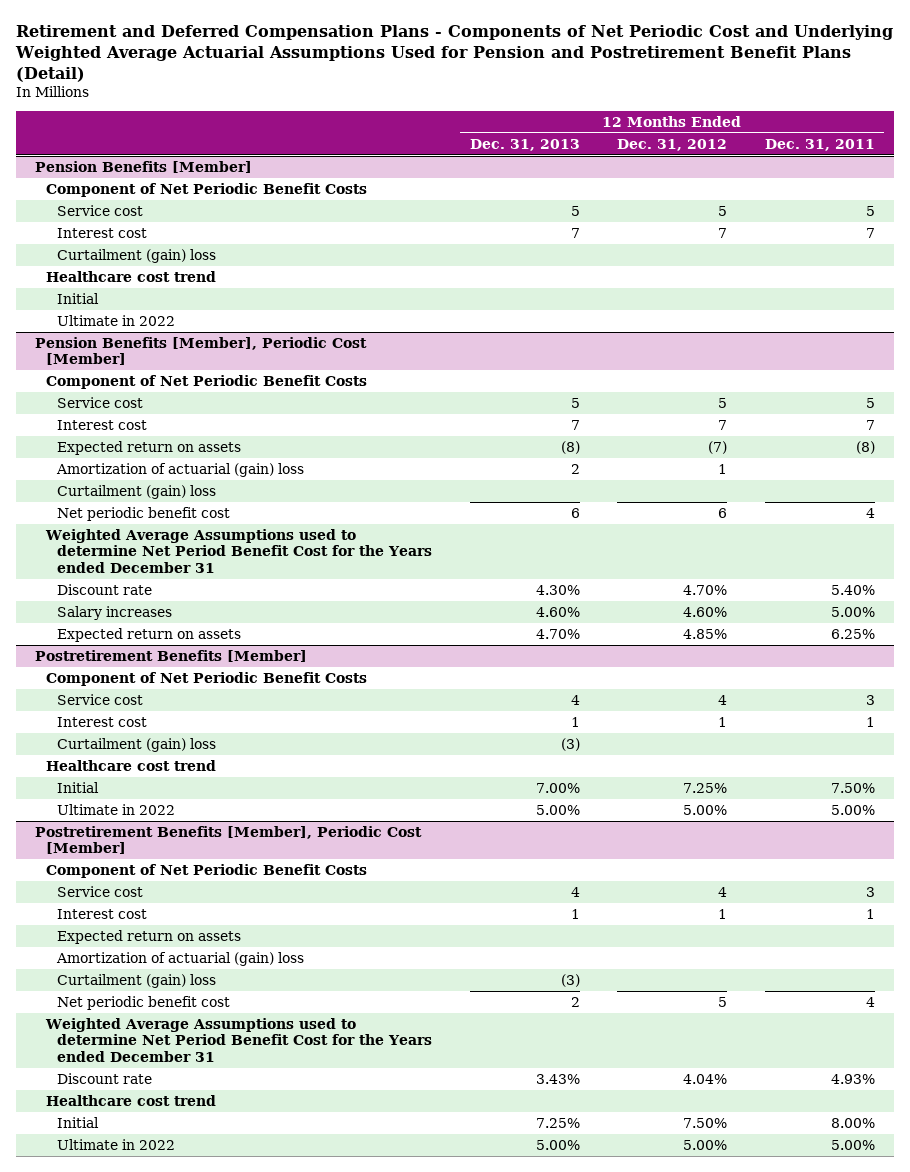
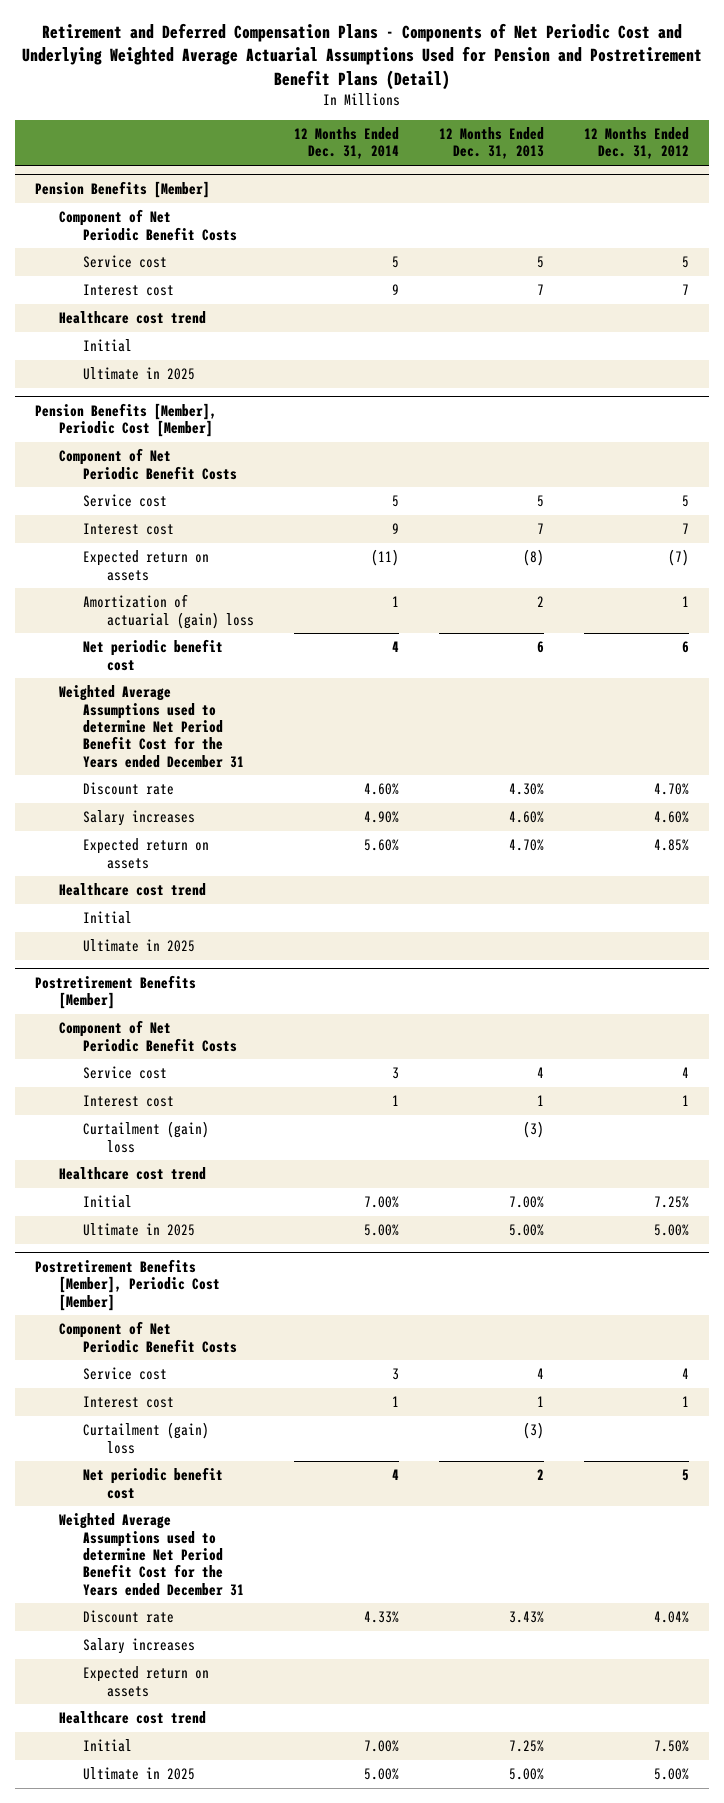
- | 12 Months Ended Dec. 31, 2013 | 12 Months Ended Dec. 31, 2012 | 12 Months Ended Dec. 31, 2011
+ | 12 Months Ended Dec. 31, 2014 | 12 Months Ended Dec. 31, 2013 | 12 Months Ended Dec. 31, 2012
@ Pension Benefits [Member]
- Curtailment (gain) loss
- Ultimate in 2022
+ Ultimate in 2025
@ Pension Benefits [Member], Periodic Cost [Member]
- Curtailment (gain) loss
+ Healthcare cost trend
+ Initial
+ Ultimate in 2025
@ Postretirement Benefits [Member]
- Ultimate in 2022 | 5.00% | 5.00% | 5.00%
+ Ultimate in 2025 | 5.00% | 5.00% | 5.00%
@ Postretirement Benefits [Member], Periodic Cost [Member]
- Amortization of actuarial (gain) loss
+ Salary increases
moved down: Expected return on assets
- Ultimate in 2022 | 5.00% | 5.00% | 5.00%
+ Ultimate in 2025 | 5.00% | 5.00% | 5.00%

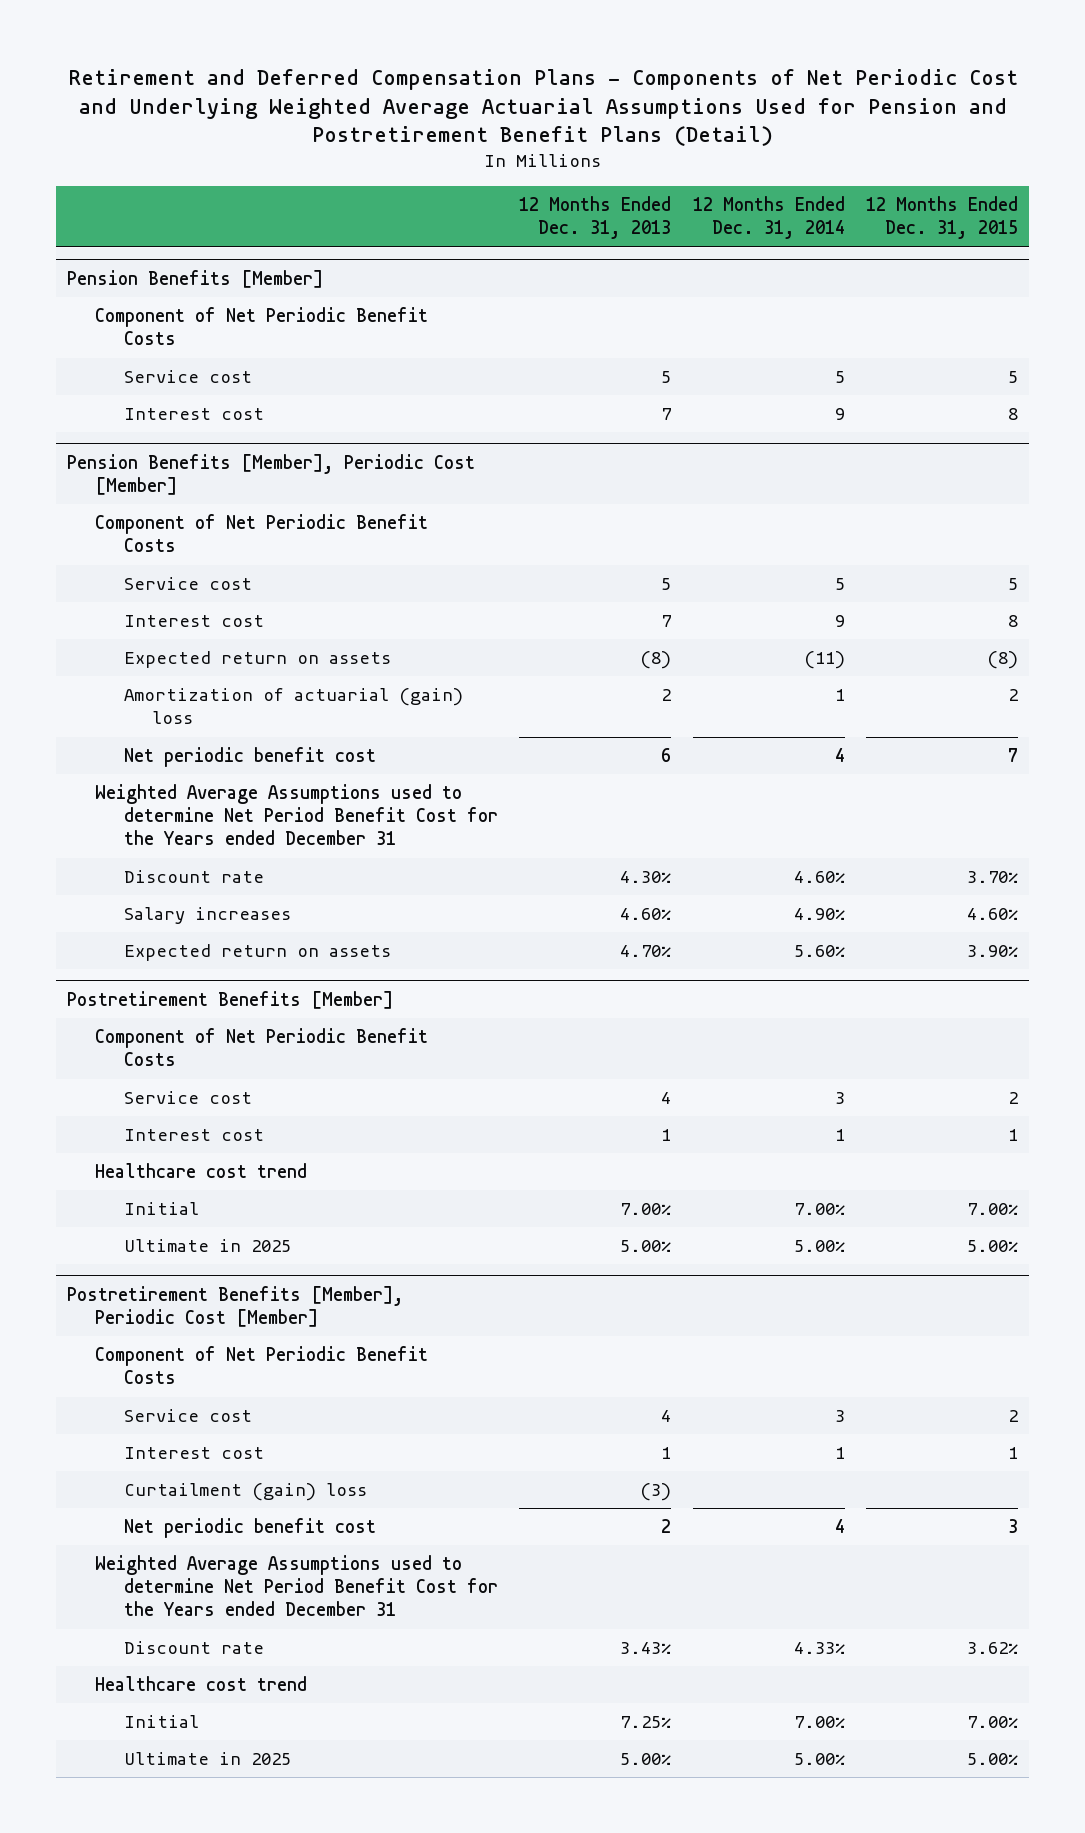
- | 12 Months Ended Dec. 31, 2014 | 12 Months Ended Dec. 31, 2013 | 12 Months Ended Dec. 31, 2012
+ | 12 Months Ended Dec. 31, 2013 | 12 Months Ended Dec. 31, 2014 | 12 Months Ended Dec. 31, 2015
@ Pension Benefits [Member]
- Healthcare cost trend
- Initial
- Ultimate in 2025
@ Pension Benefits [Member], Periodic Cost [Member]
- Healthcare cost trend
- Initial
- Ultimate in 2025
@ Postretirement Benefits [Member]
- Curtailment (gain) loss | | (3) |
@ Postretirement Benefits [Member], Periodic Cost [Member]
- Salary increases
- Expected return on assets

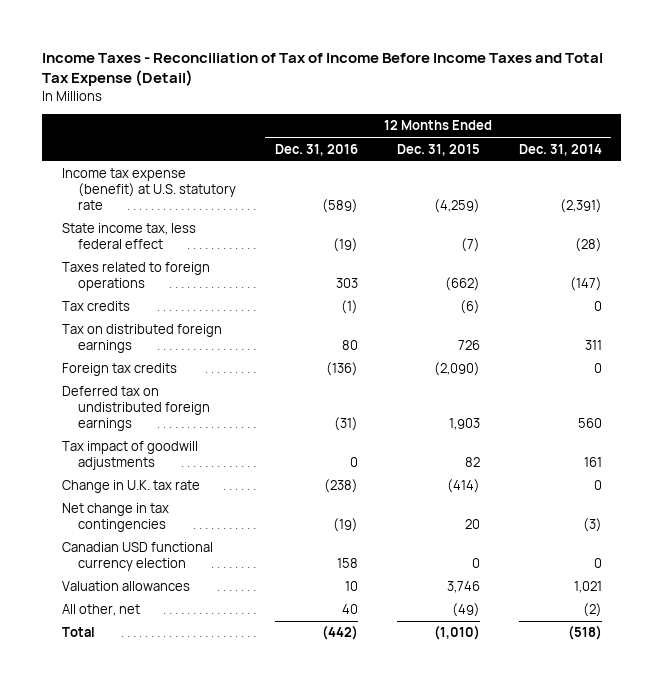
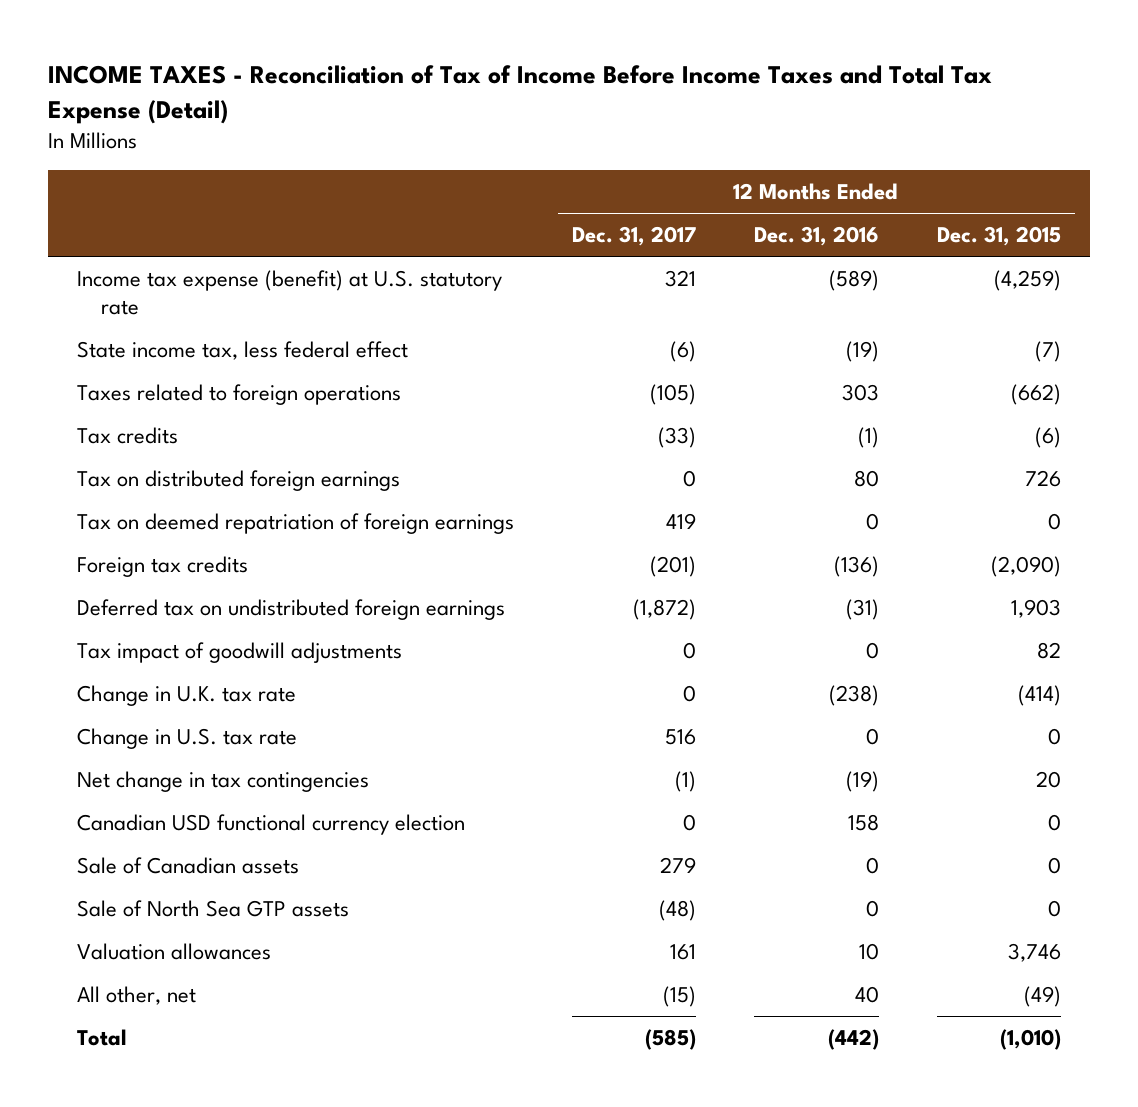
- Income Taxes - Reconciliation of Tax of Income Before Income Taxes and Total Tax Expense (Detail)
+ INCOME TAXES - Reconciliation of Tax of Income Before Income Taxes and Total Tax Expense (Detail)
- | 12 Months Ended Dec. 31, 2016 | 12 Months Ended Dec. 31, 2015 | 12 Months Ended Dec. 31, 2014
+ | 12 Months Ended Dec. 31, 2017 | 12 Months Ended Dec. 31, 2016 | 12 Months Ended Dec. 31, 2015
+ Tax on deemed repatriation of foreign earnings | 419 | 0 | 0
+ Change in U.S. tax rate | 516 | 0 | 0
+ Sale of Canadian assets | 279 | 0 | 0
+ Sale of North Sea GTP assets | (48) | 0 | 0

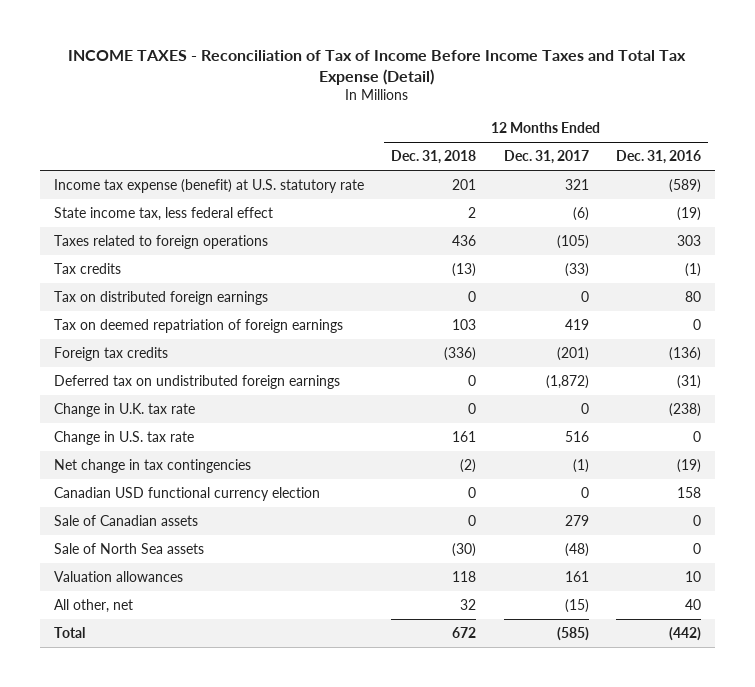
- | 12 Months Ended Dec. 31, 2017 | 12 Months Ended Dec. 31, 2016 | 12 Months Ended Dec. 31, 2015
+ | 12 Months Ended Dec. 31, 2018 | 12 Months Ended Dec. 31, 2017 | 12 Months Ended Dec. 31, 2016
- Tax impact of goodwill adjustments | 0 | 0 | 82
- Sale of North Sea GTP assets | (48) | 0 | 0
+ Sale of North Sea assets | (30) | (48) | 0

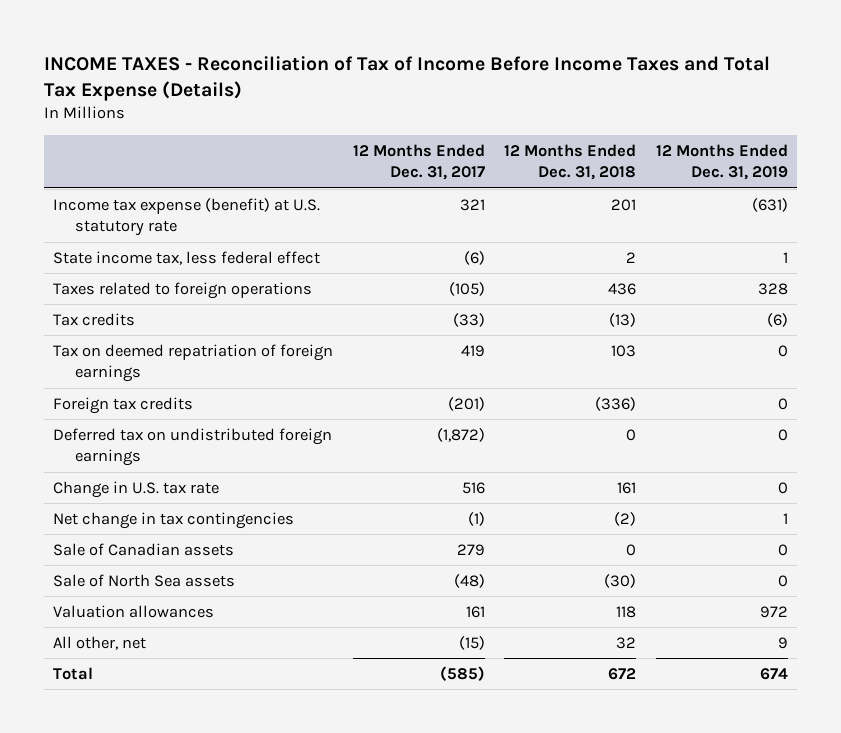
- INCOME TAXES - Reconciliation of Tax of Income Before Income Taxes and Total Tax Expense (Detail)
+ INCOME TAXES - Reconciliation of Tax of Income Before Income Taxes and Total Tax Expense (Details)
- | 12 Months Ended Dec. 31, 2018 | 12 Months Ended Dec. 31, 2017 | 12 Months Ended Dec. 31, 2016
+ | 12 Months Ended Dec. 31, 2017 | 12 Months Ended Dec. 31, 2018 | 12 Months Ended Dec. 31, 2019
- Tax on distributed foreign earnings | 0 | 0 | 80
- Change in U.K. tax rate | 0 | 0 | (238)
- Canadian USD functional currency election | 0 | 0 | 158

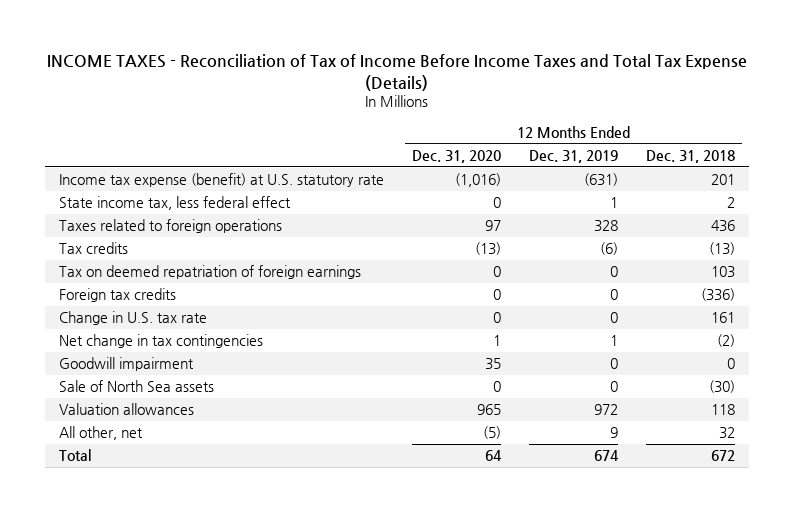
- | 12 Months Ended Dec. 31, 2017 | 12 Months Ended Dec. 31, 2018 | 12 Months Ended Dec. 31, 2019
+ | 12 Months Ended Dec. 31, 2020 | 12 Months Ended Dec. 31, 2019 | 12 Months Ended Dec. 31, 2018
- Deferred tax on undistributed foreign earnings | (1,872) | 0 | 0
- Sale of Canadian assets | 279 | 0 | 0
+ Goodwill impairment | 35 | 0 | 0

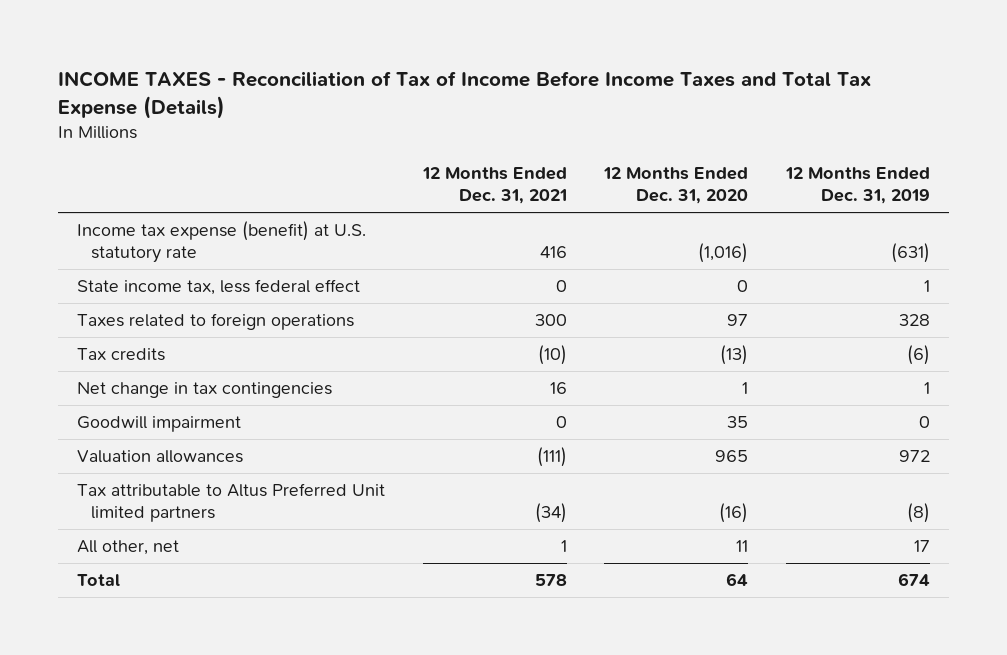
- | 12 Months Ended Dec. 31, 2020 | 12 Months Ended Dec. 31, 2019 | 12 Months Ended Dec. 31, 2018
+ | 12 Months Ended Dec. 31, 2021 | 12 Months Ended Dec. 31, 2020 | 12 Months Ended Dec. 31, 2019
- Tax on deemed repatriation of foreign earnings | 0 | 0 | 103
- Foreign tax credits | 0 | 0 | (336)
- Change in U.S. tax rate | 0 | 0 | 161
- Sale of North Sea assets | 0 | 0 | (30)
- All other, net | (5) | 9 | 32
+ Tax attributable to Altus Preferred Unit limited partners | (34) | (16) | (8)
+ All other, net | 1 | 11 | 17

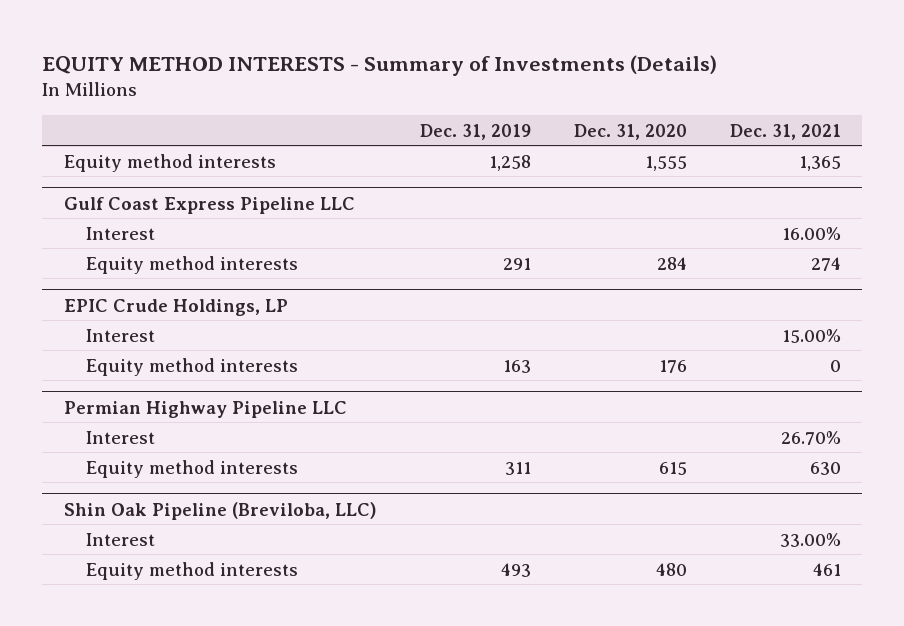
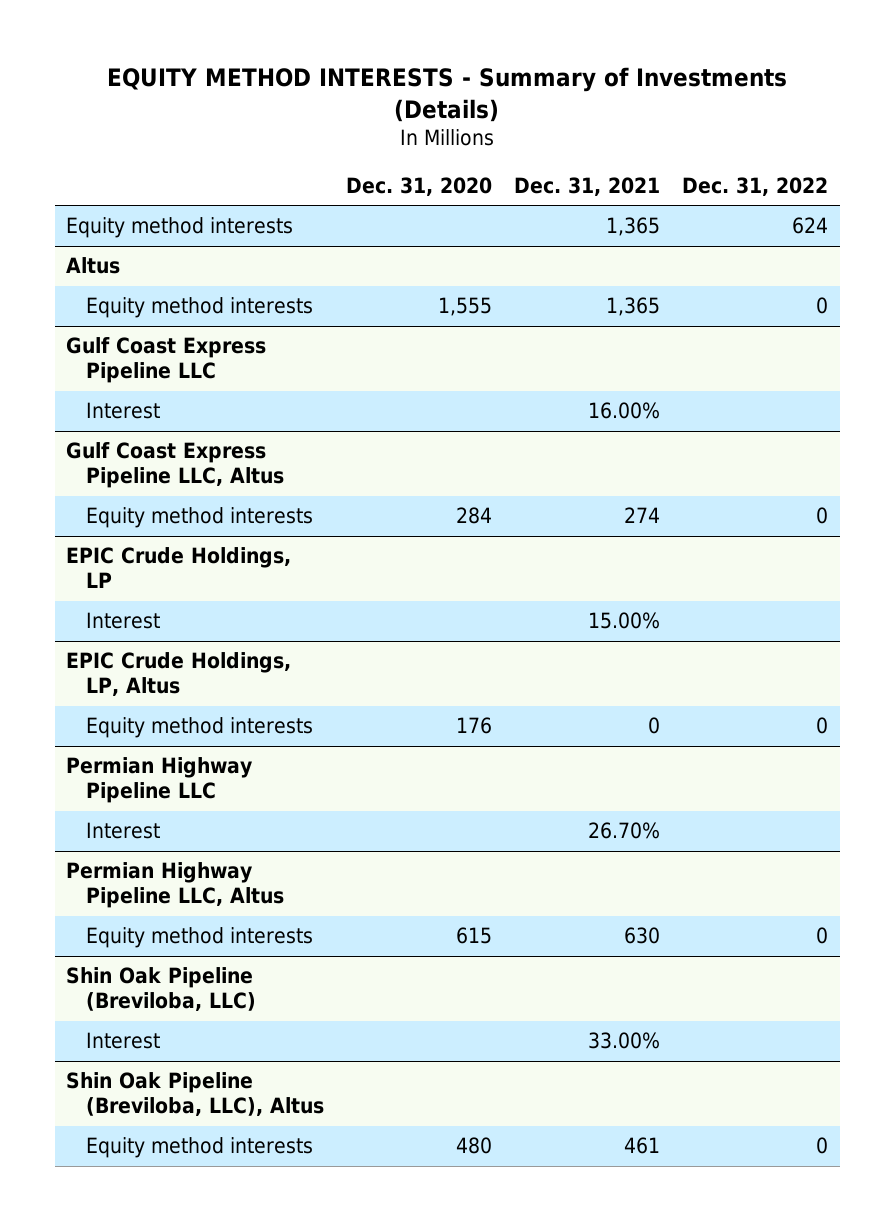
- | Dec. 31, 2019 | Dec. 31, 2020 | Dec. 31, 2021
+ | Dec. 31, 2020 | Dec. 31, 2021 | Dec. 31, 2022
+ Equity method interests | | 1,365 | 624
+ Altus
+ Gulf Coast Express Pipeline LLC, Altus
+ EPIC Crude Holdings, LP, Altus
+ Permian Highway Pipeline LLC, Altus
+ Shin Oak Pipeline (Breviloba, LLC), Altus

